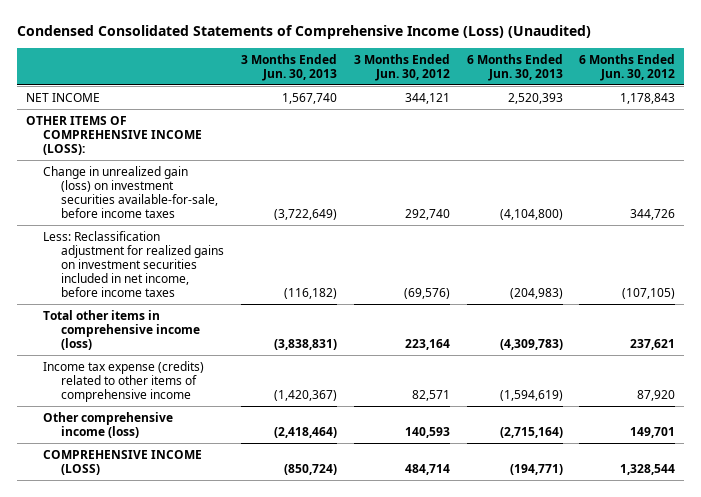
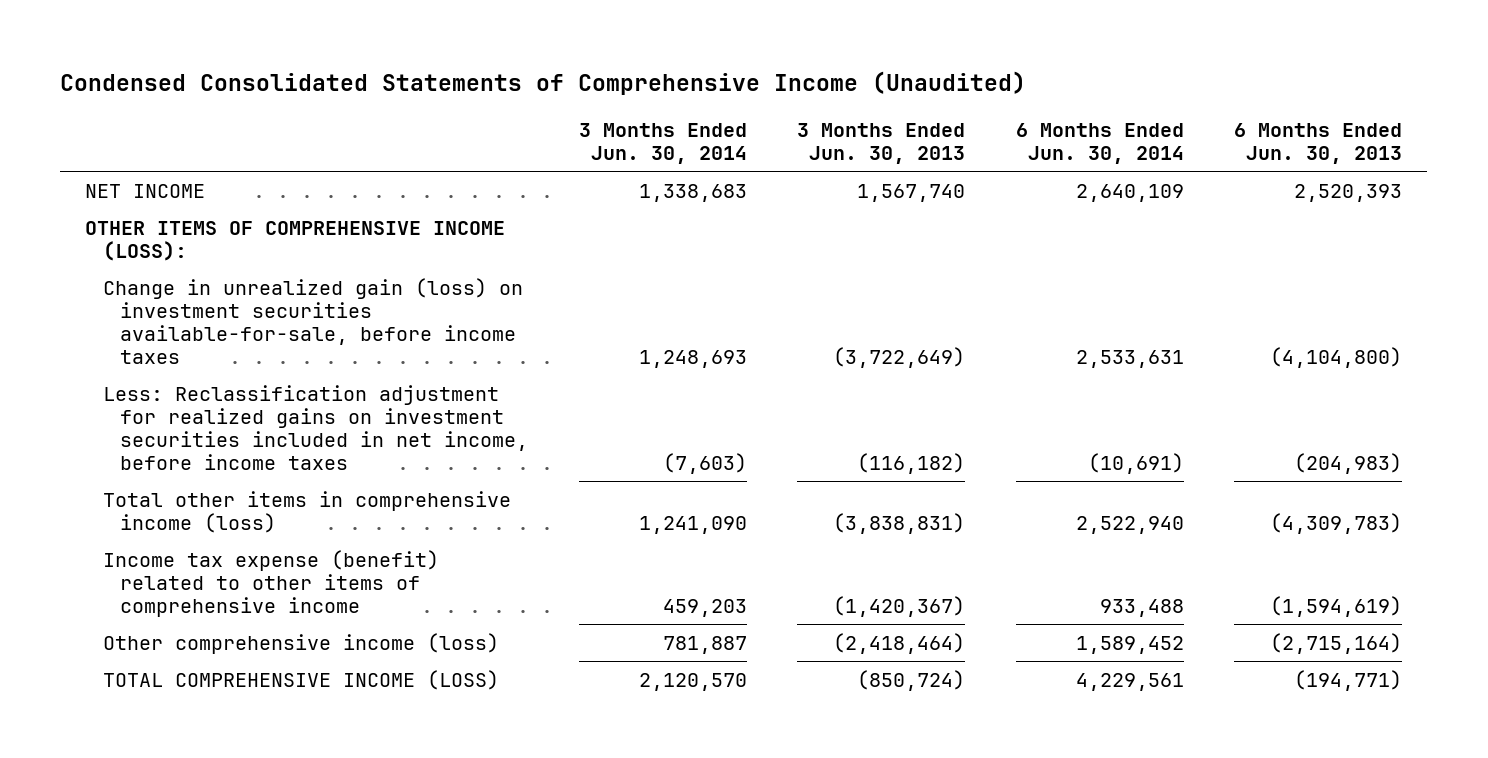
- Condensed Consolidated Statements of Comprehensive Income (Loss) (Unaudited)
+ Condensed Consolidated Statements of Comprehensive Income (Unaudited)
- | 3 Months Ended Jun. 30, 2013 | 3 Months Ended Jun. 30, 2012 | 6 Months Ended Jun. 30, 2013 | 6 Months Ended Jun. 30, 2012
+ | 3 Months Ended Jun. 30, 2014 | 3 Months Ended Jun. 30, 2013 | 6 Months Ended Jun. 30, 2014 | 6 Months Ended Jun. 30, 2013
- Income tax expense (credits) related to other items of comprehensive income | (1,420,367) | 82,571 | (1,594,619) | 87,920
+ Income tax expense (benefit) related to other items of comprehensive income | 459,203 | (1,420,367) | 933,488 | (1,594,619)
- COMPREHENSIVE INCOME (LOSS) | (850,724) | 484,714 | (194,771) | 1,328,544
+ TOTAL COMPREHENSIVE INCOME (LOSS) | 2,120,570 | (850,724) | 4,229,561 | (194,771)

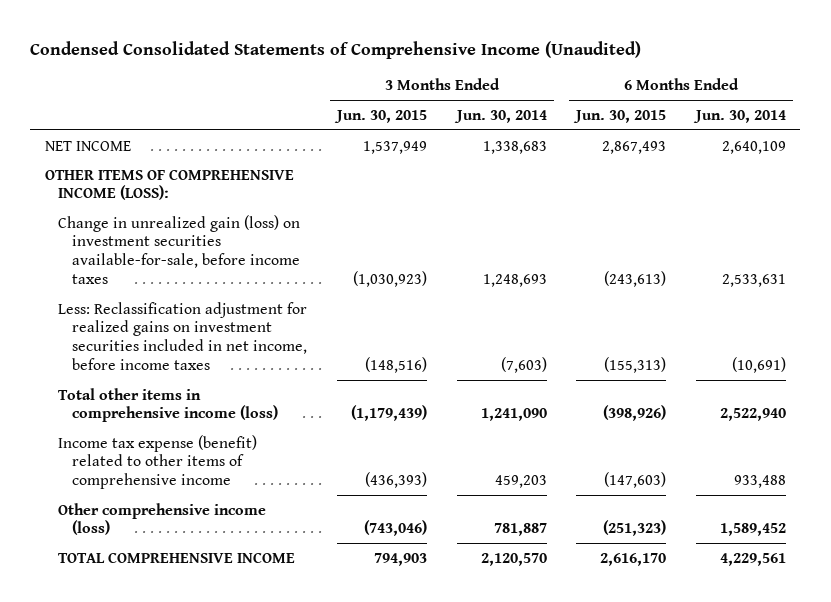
- | 3 Months Ended Jun. 30, 2014 | 3 Months Ended Jun. 30, 2013 | 6 Months Ended Jun. 30, 2014 | 6 Months Ended Jun. 30, 2013
+ | 3 Months Ended Jun. 30, 2015 | 3 Months Ended Jun. 30, 2014 | 6 Months Ended Jun. 30, 2015 | 6 Months Ended Jun. 30, 2014
- TOTAL COMPREHENSIVE INCOME (LOSS) | 2,120,570 | (850,724) | 4,229,561 | (194,771)
+ TOTAL COMPREHENSIVE INCOME | 794,903 | 2,120,570 | 2,616,170 | 4,229,561

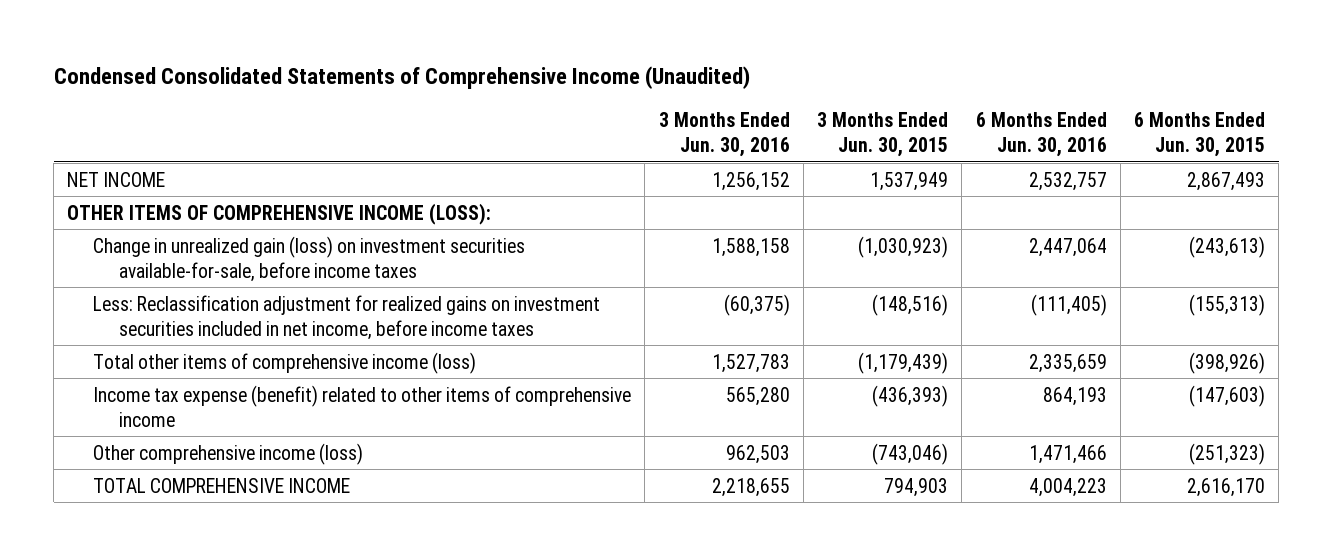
- | 3 Months Ended Jun. 30, 2015 | 3 Months Ended Jun. 30, 2014 | 6 Months Ended Jun. 30, 2015 | 6 Months Ended Jun. 30, 2014
+ | 3 Months Ended Jun. 30, 2016 | 3 Months Ended Jun. 30, 2015 | 6 Months Ended Jun. 30, 2016 | 6 Months Ended Jun. 30, 2015
- Total other items in comprehensive income (loss) | (1,179,439) | 1,241,090 | (398,926) | 2,522,940
+ Total other items of comprehensive income (loss) | 1,527,783 | (1,179,439) | 2,335,659 | (398,926)

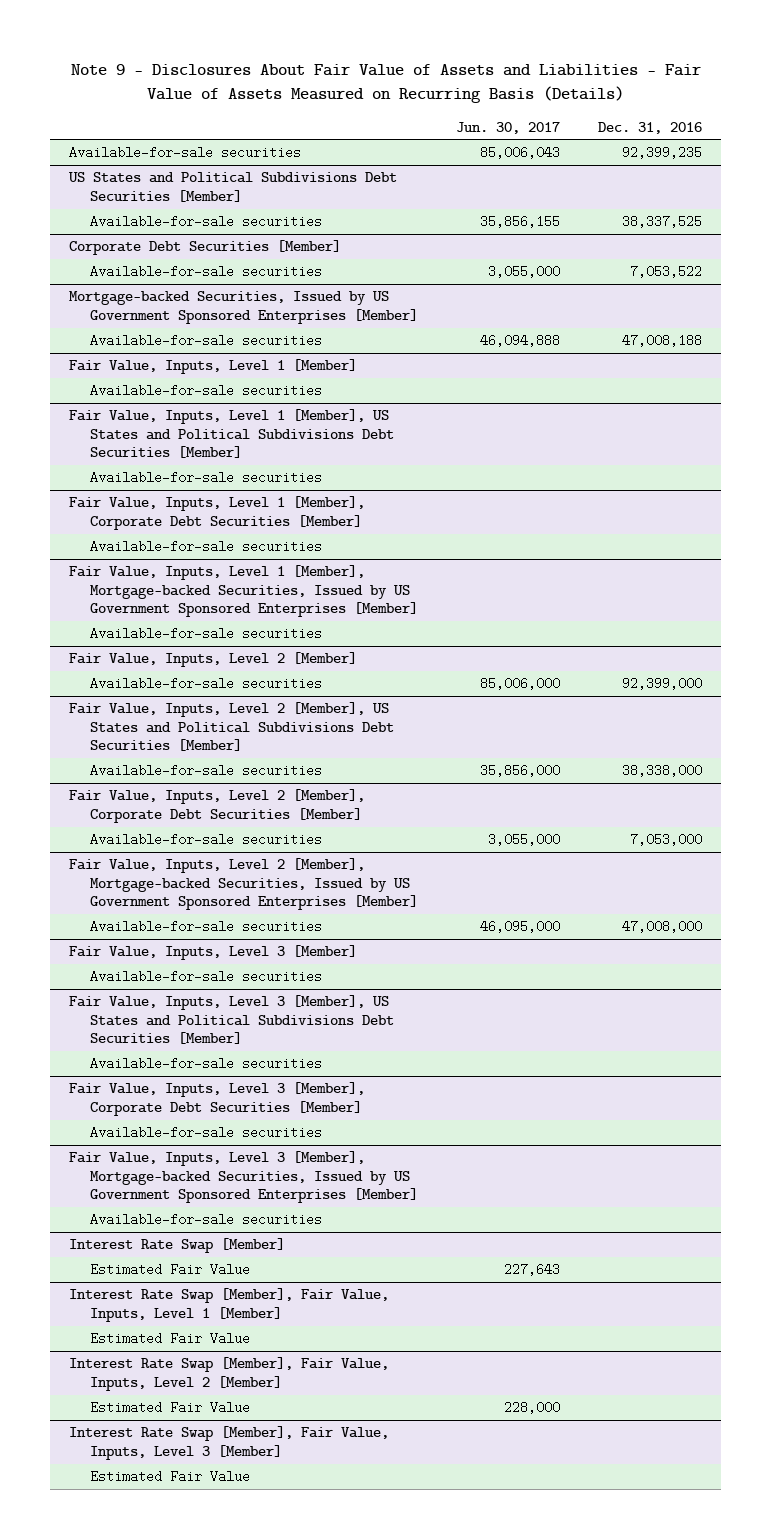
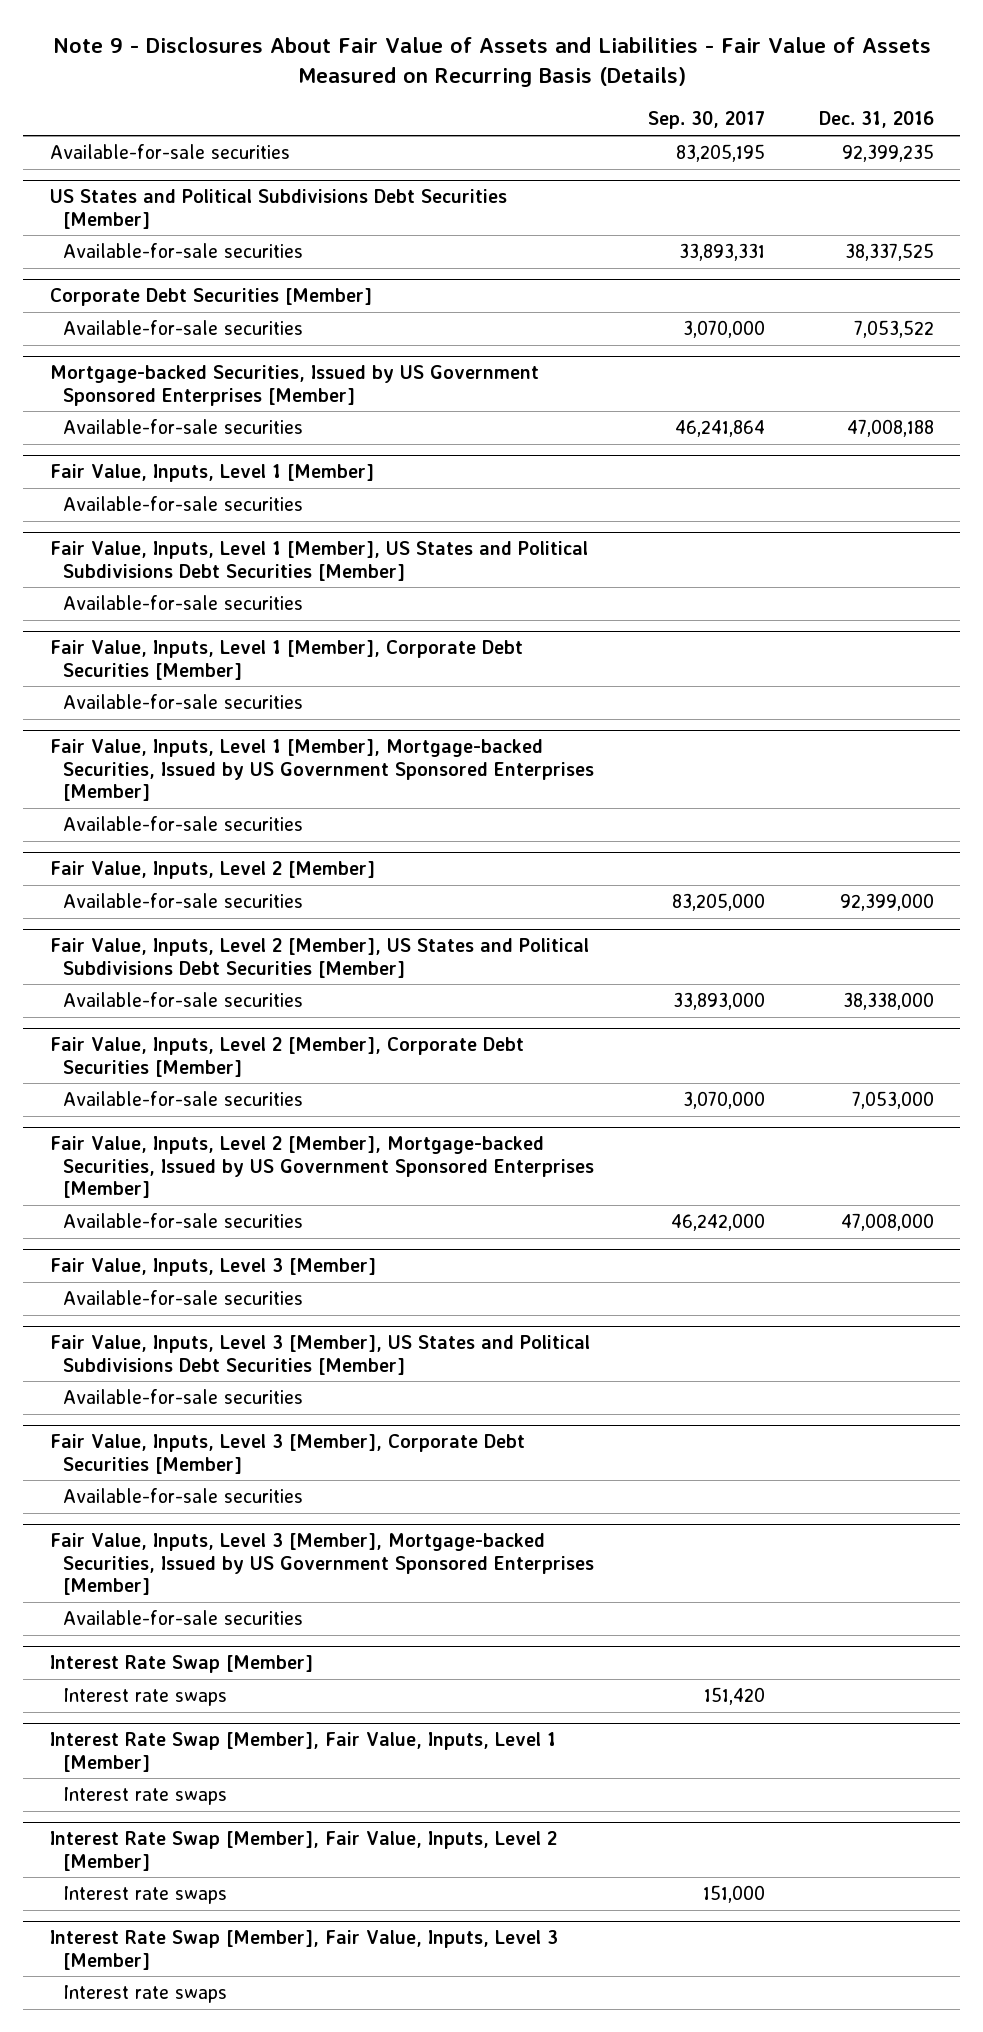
- | Jun. 30, 2017 | Dec. 31, 2016
+ | Sep. 30, 2017 | Dec. 31, 2016
@ Interest Rate Swap [Member]
- Estimated Fair Value | 227,643 |
+ Interest rate swaps | 151,420 |
@ Interest Rate Swap [Member], Fair Value, Inputs, Level 1 [Member]
- Estimated Fair Value
+ Interest rate swaps
@ Interest Rate Swap [Member], Fair Value, Inputs, Level 2 [Member]
- Estimated Fair Value | 228,000 |
+ Interest rate swaps | 151,000 |
@ Interest Rate Swap [Member], Fair Value, Inputs, Level 3 [Member]
- Estimated Fair Value
+ Interest rate swaps

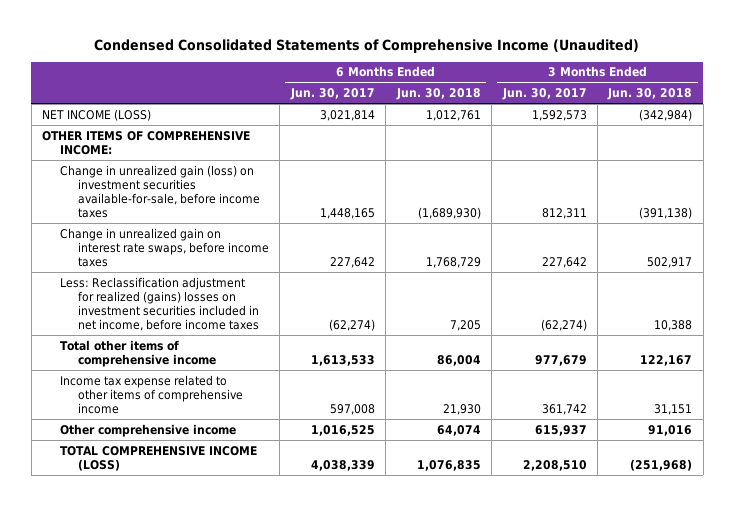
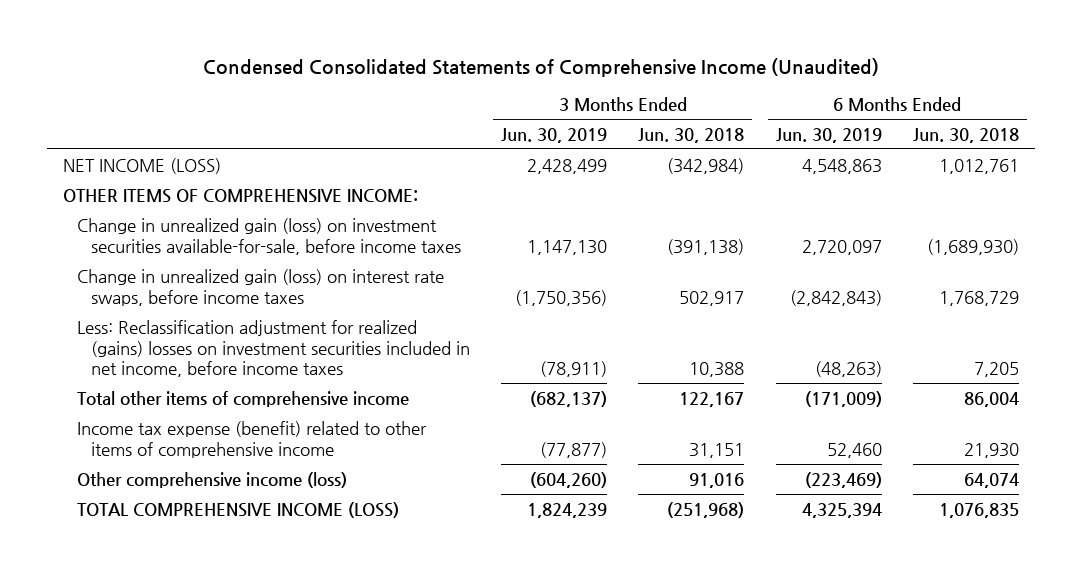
- | 6 Months Ended Jun. 30, 2017 | 6 Months Ended Jun. 30, 2018 | 3 Months Ended Jun. 30, 2017 | 3 Months Ended Jun. 30, 2018
+ | 3 Months Ended Jun. 30, 2019 | 3 Months Ended Jun. 30, 2018 | 6 Months Ended Jun. 30, 2019 | 6 Months Ended Jun. 30, 2018
- Change in unrealized gain on interest rate swaps, before income taxes | 227,642 | 1,768,729 | 227,642 | 502,917
+ Change in unrealized gain (loss) on interest rate swaps, before income taxes | (1,750,356) | 502,917 | (2,842,843) | 1,768,729
- Income tax expense related to other items of comprehensive income | 597,008 | 21,930 | 361,742 | 31,151
- Other comprehensive income | 1,016,525 | 64,074 | 615,937 | 91,016
+ Income tax expense (benefit) related to other items of comprehensive income | (77,877) | 31,151 | 52,460 | 21,930
+ Other comprehensive income (loss) | (604,260) | 91,016 | (223,469) | 64,074

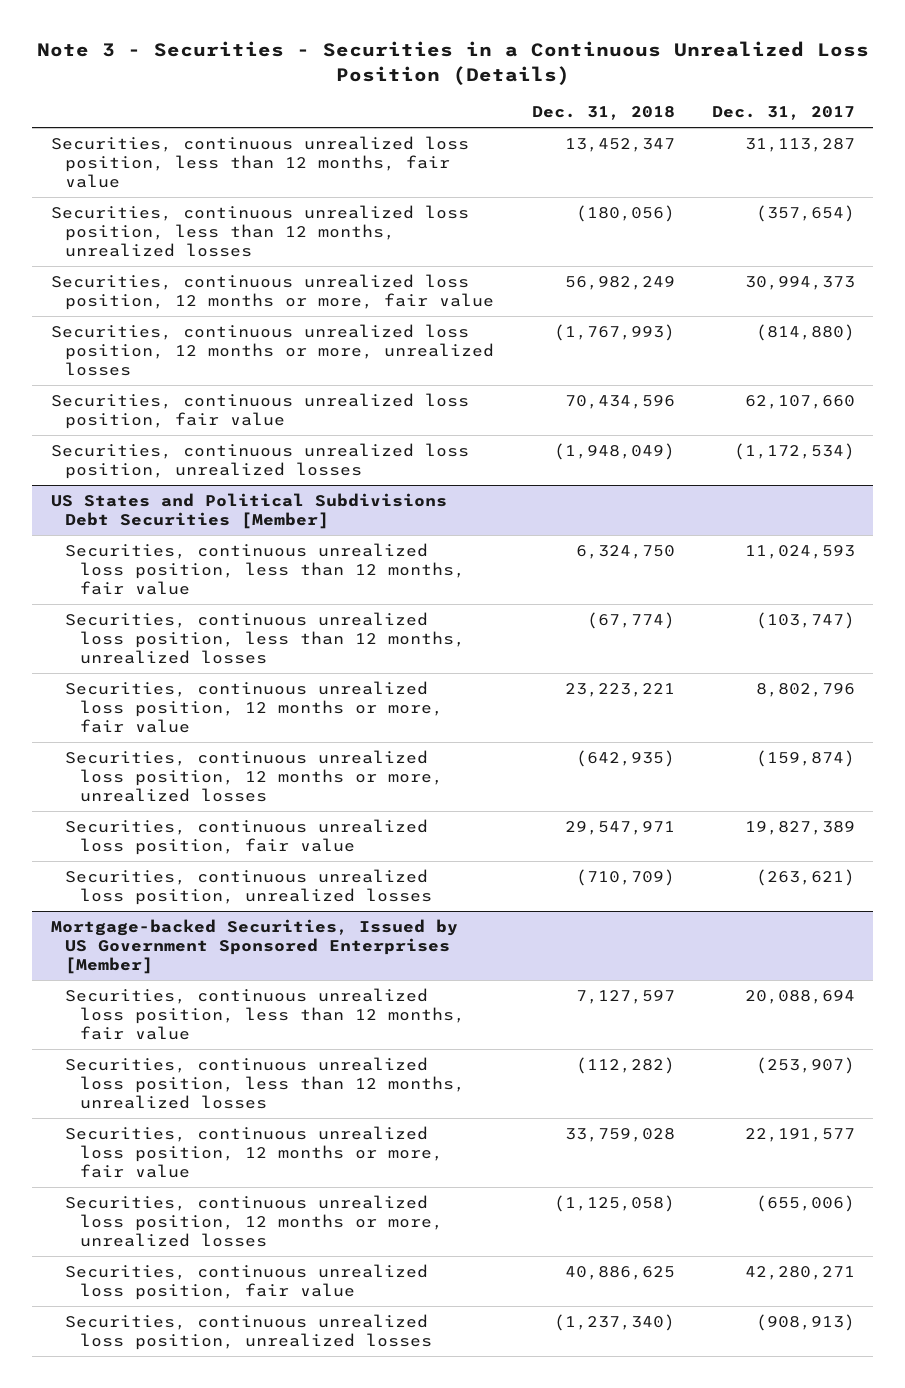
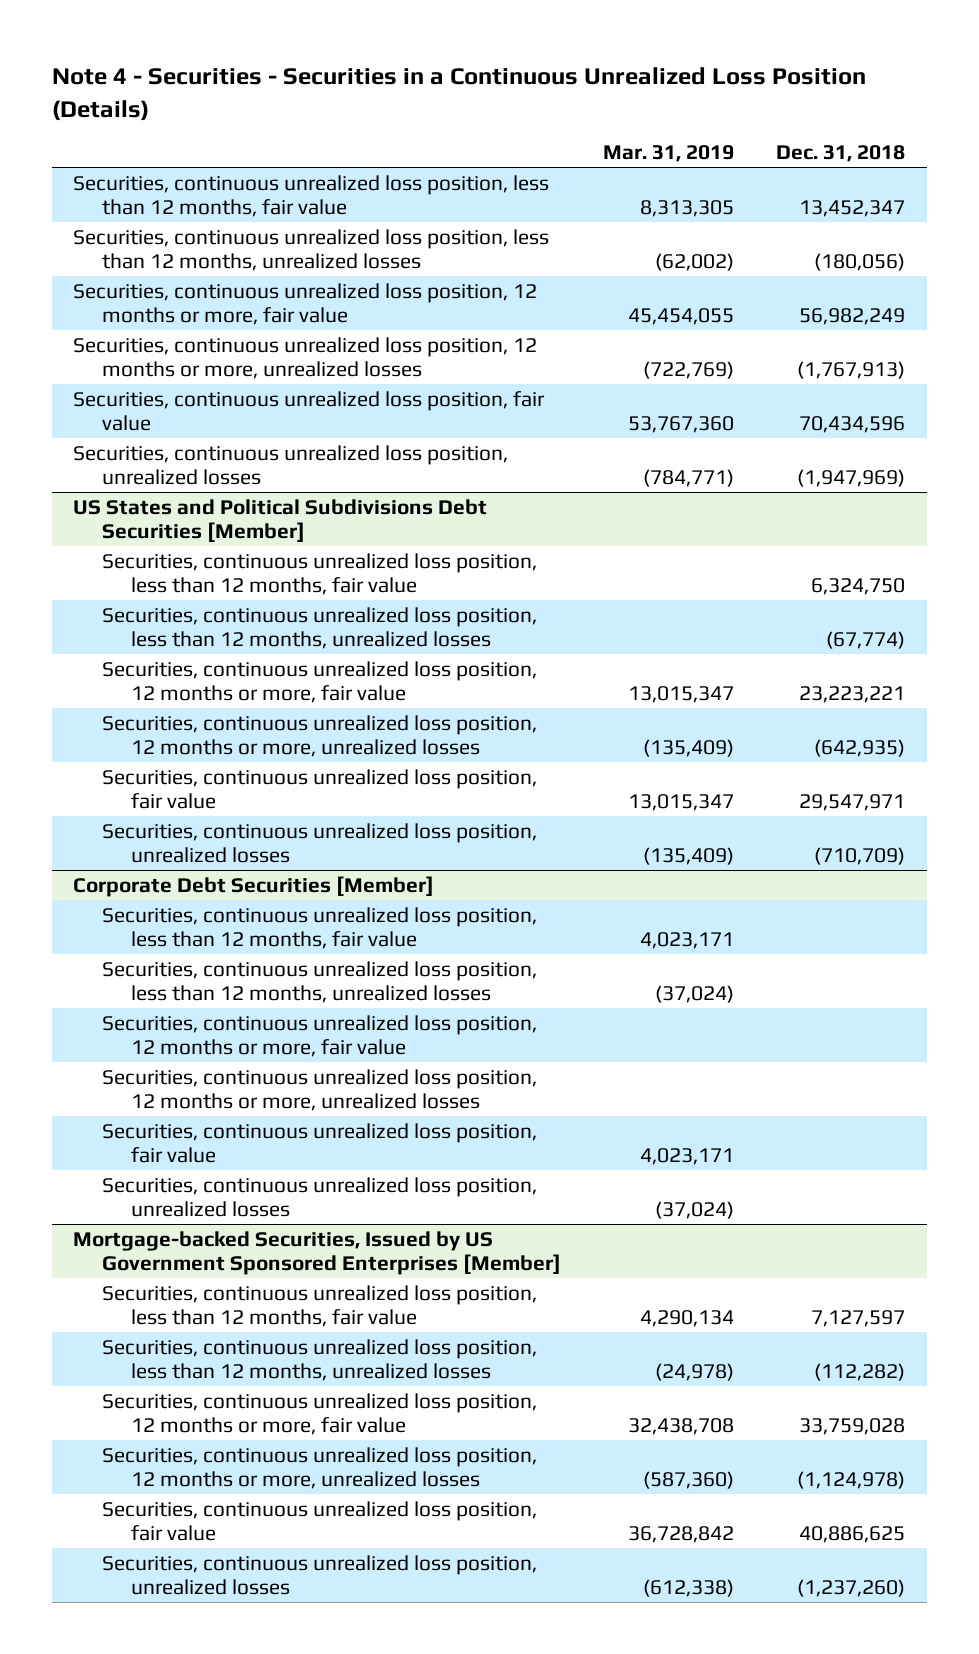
- Note 3 - Securities - Securities in a Continuous Unrealized Loss Position (Details)
+ Note 4 - Securities - Securities in a Continuous Unrealized Loss Position (Details)
- | Dec. 31, 2018 | Dec. 31, 2017
+ | Mar. 31, 2019 | Dec. 31, 2018
- Securities, continuous unrealized loss position, 12 months or more, unrealized losses | (1,767,993) | (814,880)
+ Securities, continuous unrealized loss position, 12 months or more, unrealized losses | (722,769) | (1,767,913)
- Securities, continuous unrealized loss position, unrealized losses | (1,948,049) | (1,172,534)
+ Securities, continuous unrealized loss position, unrealized losses | (784,771) | (1,947,969)
+ Corporate Debt Securities [Member]
+ Securities, continuous unrealized loss position, less than 12 months, fair value | 4,023,171 |
+ Securities, continuous unrealized loss position, less than 12 months, unrealized losses | (37,024) |
+ Securities, continuous unrealized loss position, 12 months or more, fair value
+ Securities, continuous unrealized loss position, 12 months or more, unrealized losses
+ Securities, continuous unrealized loss position, fair value | 4,023,171 |
+ Securities, continuous unrealized loss position, unrealized losses | (37,024) |
@ Mortgage-backed Securities, Issued by US Government Sponsored Enterprises [Member]
- Securities, continuous unrealized loss position, 12 months or more, unrealized losses | (1,125,058) | (655,006)
+ Securities, continuous unrealized loss position, 12 months or more, unrealized losses | (587,360) | (1,124,978)
- Securities, continuous unrealized loss position, unrealized losses | (1,237,340) | (908,913)
+ Securities, continuous unrealized loss position, unrealized losses | (612,338) | (1,237,260)

